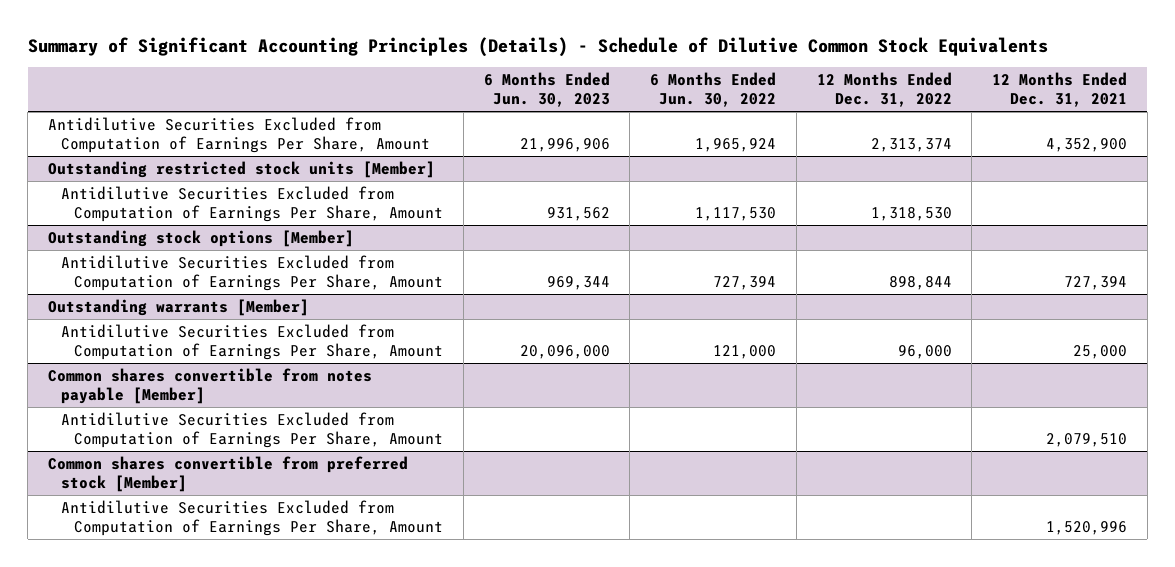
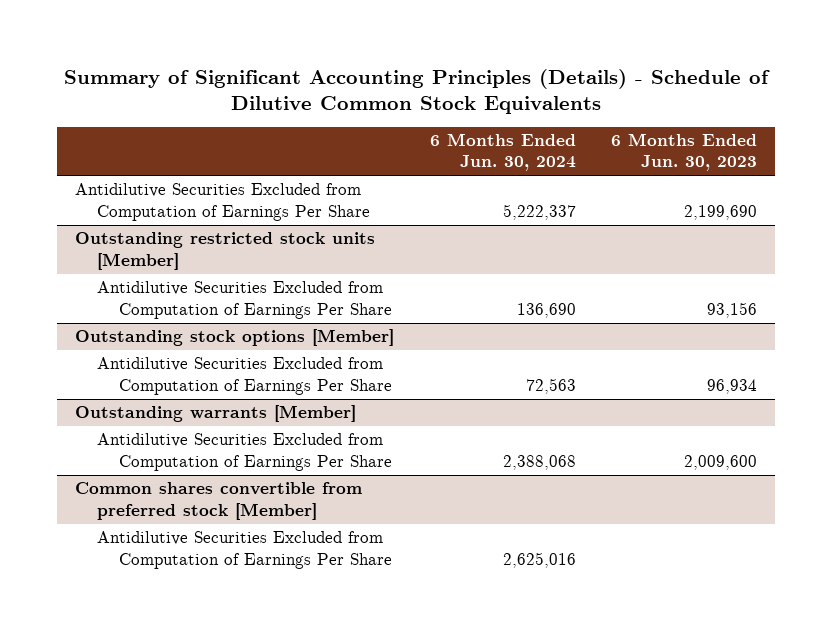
- | 6 Months Ended Jun. 30, 2023 | 6 Months Ended Jun. 30, 2022 | 12 Months Ended Dec. 31, 2022 | 12 Months Ended Dec. 31, 2021
+ | 6 Months Ended Jun. 30, 2024 | 6 Months Ended Jun. 30, 2023
- Antidilutive Securities Excluded from Computation of Earnings Per Share, Amount | 21,996,906 | 1,965,924 | 2,313,374 | 4,352,900
+ Antidilutive Securities Excluded from Computation of Earnings Per Share | 5,222,337 | 2,199,690
@ Outstanding restricted stock units [Member]
- Antidilutive Securities Excluded from Computation of Earnings Per Share, Amount | 931,562 | 1,117,530 | 1,318,530 |
+ Antidilutive Securities Excluded from Computation of Earnings Per Share | 136,690 | 93,156
@ Outstanding stock options [Member]
- Antidilutive Securities Excluded from Computation of Earnings Per Share, Amount | 969,344 | 727,394 | 898,844 | 727,394
+ Antidilutive Securities Excluded from Computation of Earnings Per Share | 72,563 | 96,934
@ Outstanding warrants [Member]
- Antidilutive Securities Excluded from Computation of Earnings Per Share, Amount | 20,096,000 | 121,000 | 96,000 | 25,000
- Common shares convertible from notes payable [Member]
- Antidilutive Securities Excluded from Computation of Earnings Per Share, Amount | | | | 2,079,510
@ Outstanding warrants [Member]
+ Antidilutive Securities Excluded from Computation of Earnings Per Share | 2,388,068 | 2,009,600
@ Common shares convertible from preferred stock [Member]
- Antidilutive Securities Excluded from Computation of Earnings Per Share, Amount | | | | 1,520,996
+ Antidilutive Securities Excluded from Computation of Earnings Per Share | 2,625,016 |

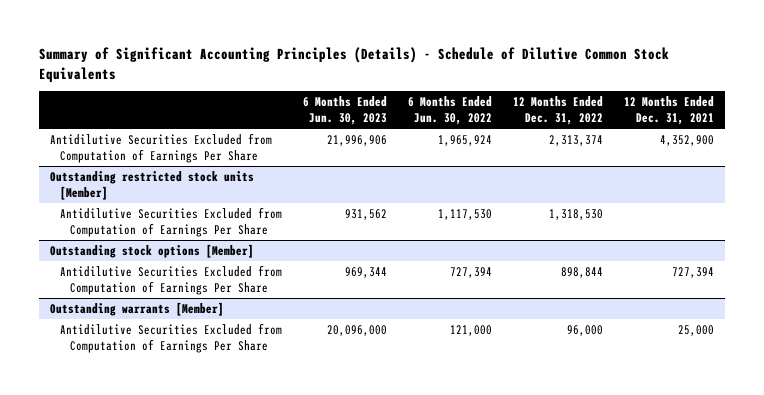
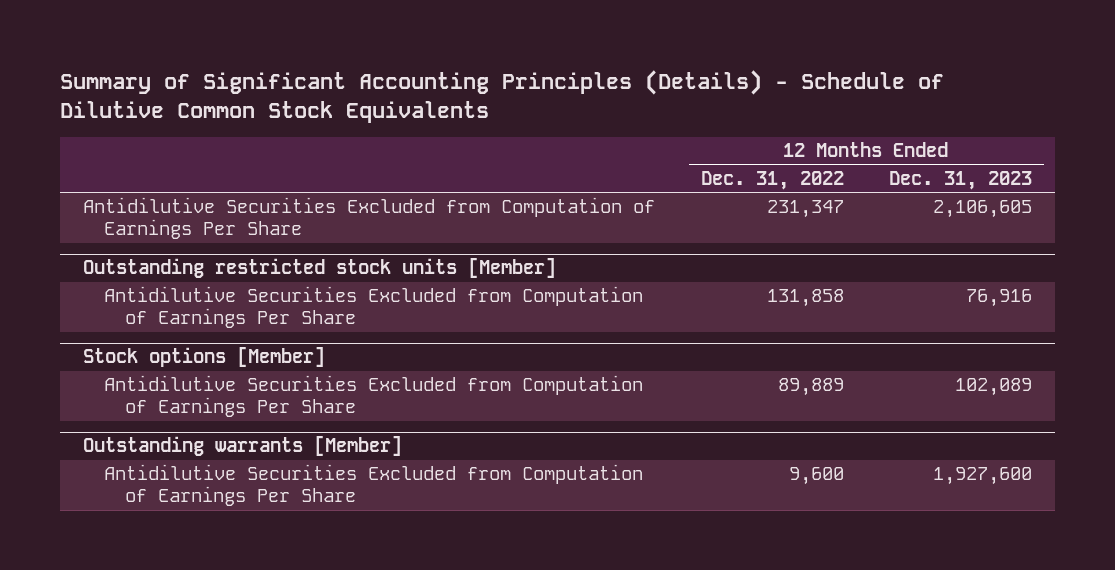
- | 6 Months Ended Jun. 30, 2023 | 6 Months Ended Jun. 30, 2022 | 12 Months Ended Dec. 31, 2022 | 12 Months Ended Dec. 31, 2021
+ | 12 Months Ended Dec. 31, 2022 | 12 Months Ended Dec. 31, 2023
- Antidilutive Securities Excluded from Computation of Earnings Per Share | 21,996,906 | 1,965,924 | 2,313,374 | 4,352,900
+ Antidilutive Securities Excluded from Computation of Earnings Per Share | 231,347 | 2,106,605
@ Outstanding restricted stock units [Member]
- Antidilutive Securities Excluded from Computation of Earnings Per Share | 931,562 | 1,117,530 | 1,318,530 |
- Outstanding stock options [Member]
- Antidilutive Securities Excluded from Computation of Earnings Per Share | 969,344 | 727,394 | 898,844 | 727,394
@ Outstanding restricted stock units [Member]
+ Antidilutive Securities Excluded from Computation of Earnings Per Share | 131,858 | 76,916
+ Stock options [Member]
+ Antidilutive Securities Excluded from Computation of Earnings Per Share | 89,889 | 102,089
@ Outstanding warrants [Member]
- Antidilutive Securities Excluded from Computation of Earnings Per Share | 20,096,000 | 121,000 | 96,000 | 25,000
+ Antidilutive Securities Excluded from Computation of Earnings Per Share | 9,600 | 1,927,600

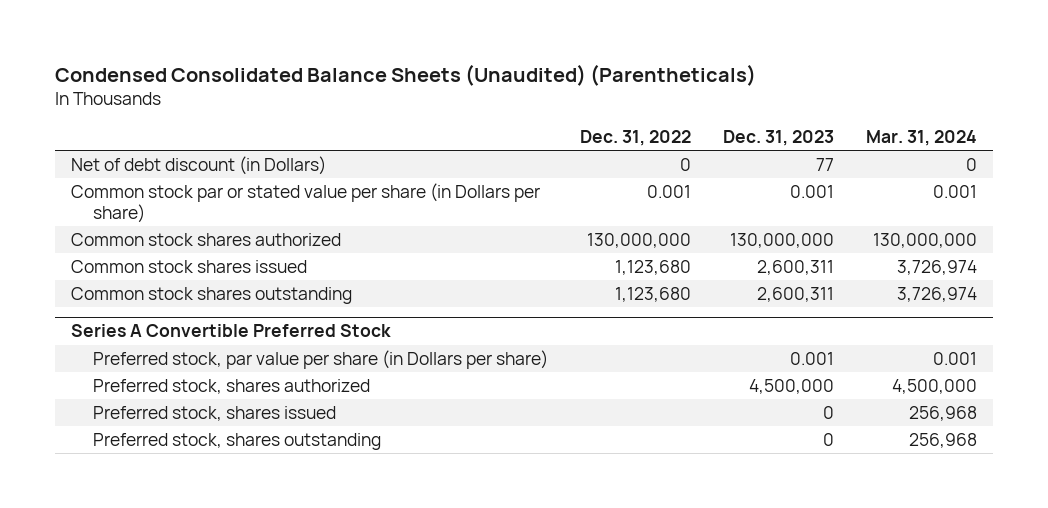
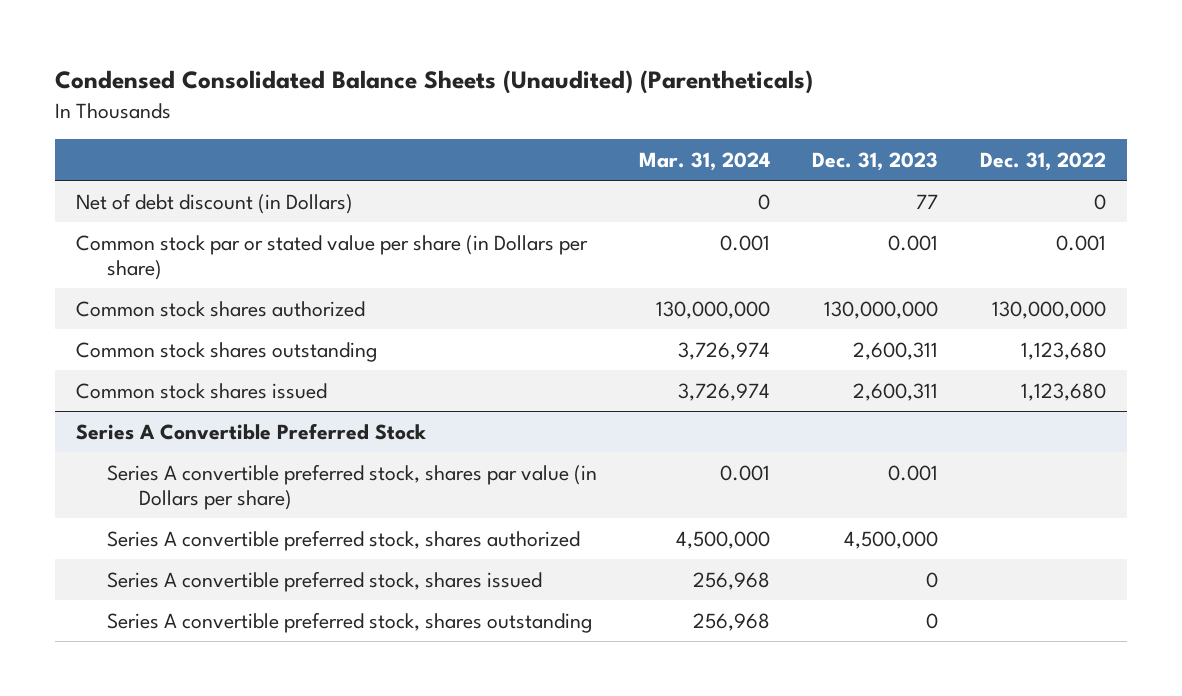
- | Dec. 31, 2022 | Dec. 31, 2023 | Mar. 31, 2024
+ | Mar. 31, 2024 | Dec. 31, 2023 | Dec. 31, 2022
moved down: Common stock shares issued | 3,726,974 | 2,600,311 | 1,123,680
@ Series A Convertible Preferred Stock
- Preferred stock, par value per share (in Dollars per share) | | 0.001 | 0.001
- Preferred stock, shares authorized | | 4,500,000 | 4,500,000
- Preferred stock, shares issued | | 0 | 256,968
- Preferred stock, shares outstanding | | 0 | 256,968
+ Series A convertible preferred stock, shares par value (in Dollars per share) | 0.001 | 0.001 |
+ Series A convertible preferred stock, shares authorized | 4,500,000 | 4,500,000 |
+ Series A convertible preferred stock, shares issued | 256,968 | 0 |
+ Series A convertible preferred stock, shares outstanding | 256,968 | 0 |

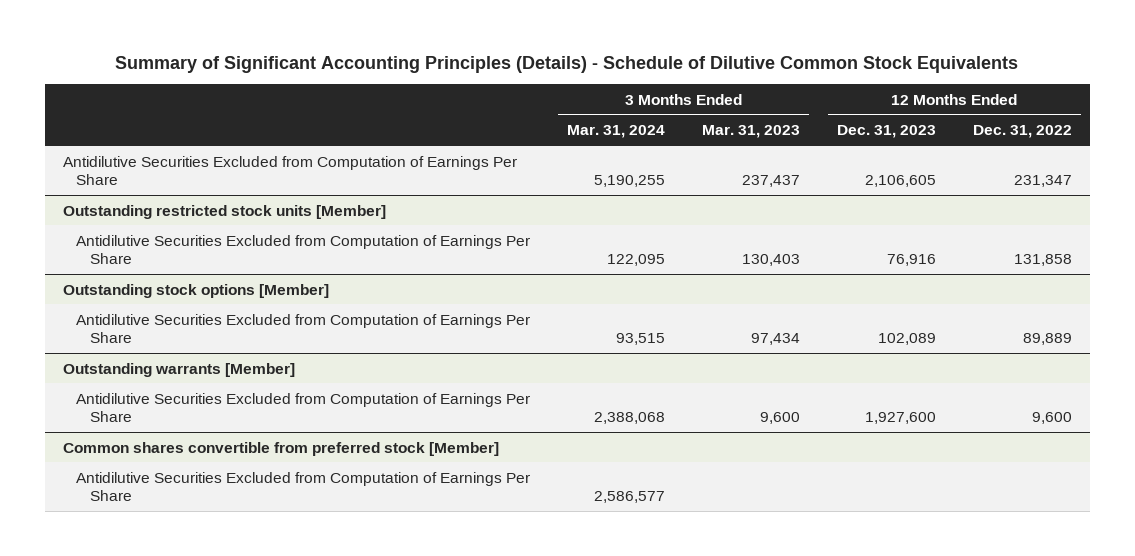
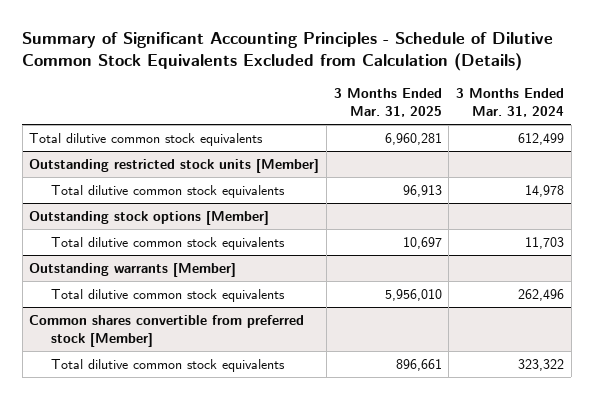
- Summary of Significant Accounting Principles (Details) - Schedule of Dilutive Common Stock Equivalents
+ Summary of Significant Accounting Principles - Schedule of Dilutive Common Stock Equivalents Excluded from Calculation (Details)
- | 3 Months Ended Mar. 31, 2024 | 3 Months Ended Mar. 31, 2023 | 12 Months Ended Dec. 31, 2023 | 12 Months Ended Dec. 31, 2022
+ | 3 Months Ended Mar. 31, 2025 | 3 Months Ended Mar. 31, 2024
- Antidilutive Securities Excluded from Computation of Earnings Per Share | 5,190,255 | 237,437 | 2,106,605 | 231,347
+ Total dilutive common stock equivalents | 6,960,281 | 612,499
@ Outstanding restricted stock units [Member]
- Antidilutive Securities Excluded from Computation of Earnings Per Share | 122,095 | 130,403 | 76,916 | 131,858
+ Total dilutive common stock equivalents | 96,913 | 14,978
@ Outstanding stock options [Member]
- Antidilutive Securities Excluded from Computation of Earnings Per Share | 93,515 | 97,434 | 102,089 | 89,889
+ Total dilutive common stock equivalents | 10,697 | 11,703
@ Outstanding warrants [Member]
- Antidilutive Securities Excluded from Computation of Earnings Per Share | 2,388,068 | 9,600 | 1,927,600 | 9,600
+ Total dilutive common stock equivalents | 5,956,010 | 262,496
@ Common shares convertible from preferred stock [Member]
- Antidilutive Securities Excluded from Computation of Earnings Per Share | 2,586,577 | | |
+ Total dilutive common stock equivalents | 896,661 | 323,322

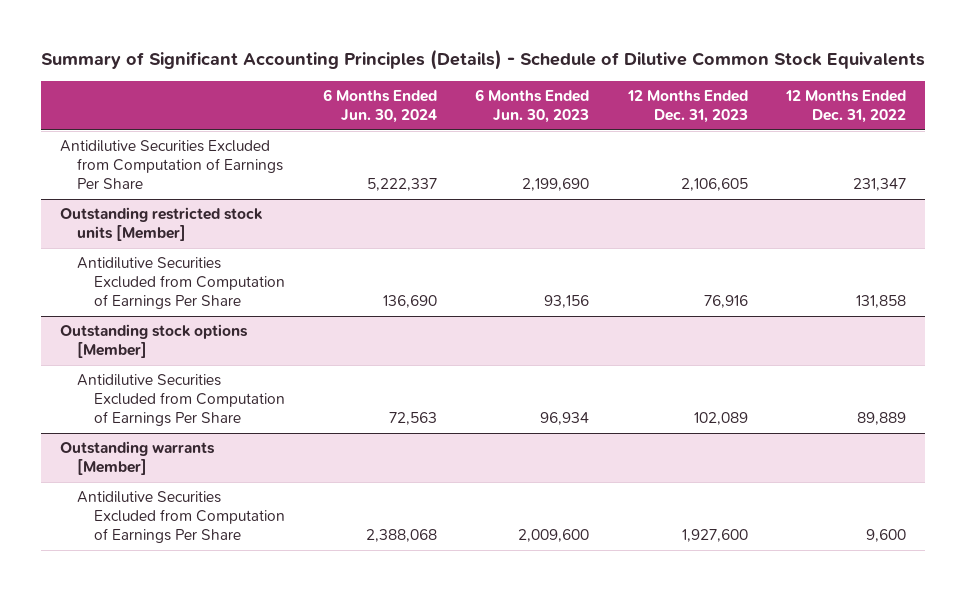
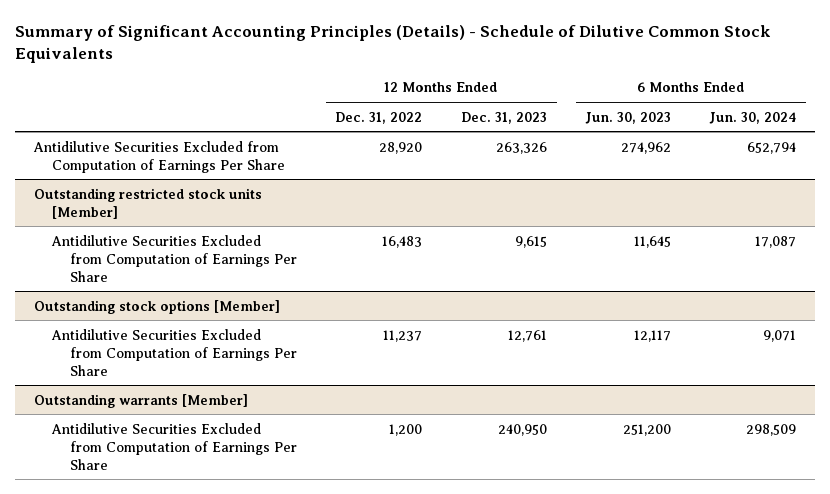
- | 6 Months Ended Jun. 30, 2024 | 6 Months Ended Jun. 30, 2023 | 12 Months Ended Dec. 31, 2023 | 12 Months Ended Dec. 31, 2022
+ | 12 Months Ended Dec. 31, 2022 | 12 Months Ended Dec. 31, 2023 | 6 Months Ended Jun. 30, 2023 | 6 Months Ended Jun. 30, 2024
- Antidilutive Securities Excluded from Computation of Earnings Per Share | 5,222,337 | 2,199,690 | 2,106,605 | 231,347
+ Antidilutive Securities Excluded from Computation of Earnings Per Share | 28,920 | 263,326 | 274,962 | 652,794
@ Outstanding restricted stock units [Member]
- Antidilutive Securities Excluded from Computation of Earnings Per Share | 136,690 | 93,156 | 76,916 | 131,858
+ Antidilutive Securities Excluded from Computation of Earnings Per Share | 16,483 | 9,615 | 11,645 | 17,087
@ Outstanding stock options [Member]
- Antidilutive Securities Excluded from Computation of Earnings Per Share | 72,563 | 96,934 | 102,089 | 89,889
+ Antidilutive Securities Excluded from Computation of Earnings Per Share | 11,237 | 12,761 | 12,117 | 9,071
@ Outstanding warrants [Member]
- Antidilutive Securities Excluded from Computation of Earnings Per Share | 2,388,068 | 2,009,600 | 1,927,600 | 9,600
+ Antidilutive Securities Excluded from Computation of Earnings Per Share | 1,200 | 240,950 | 251,200 | 298,509

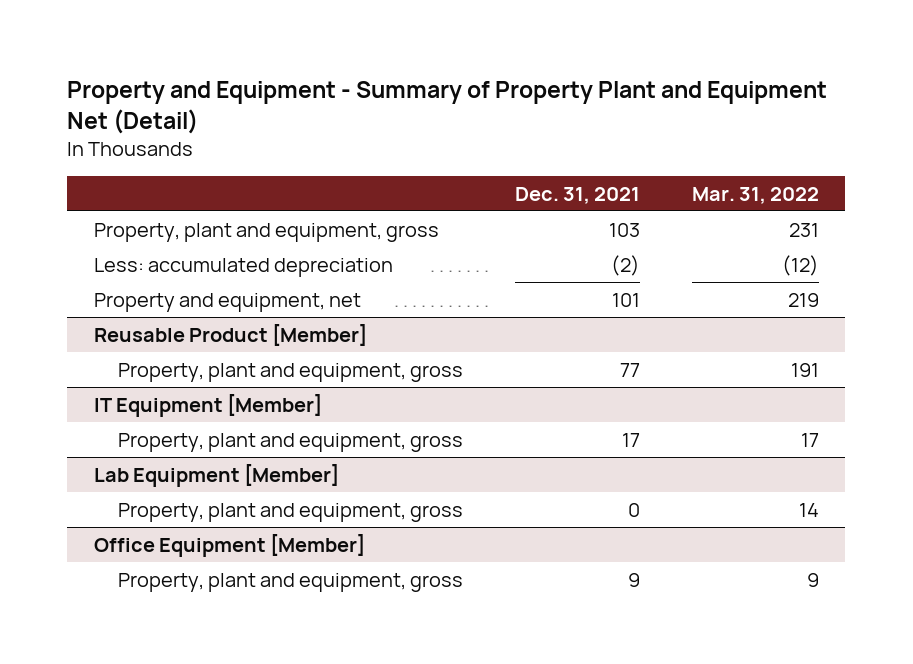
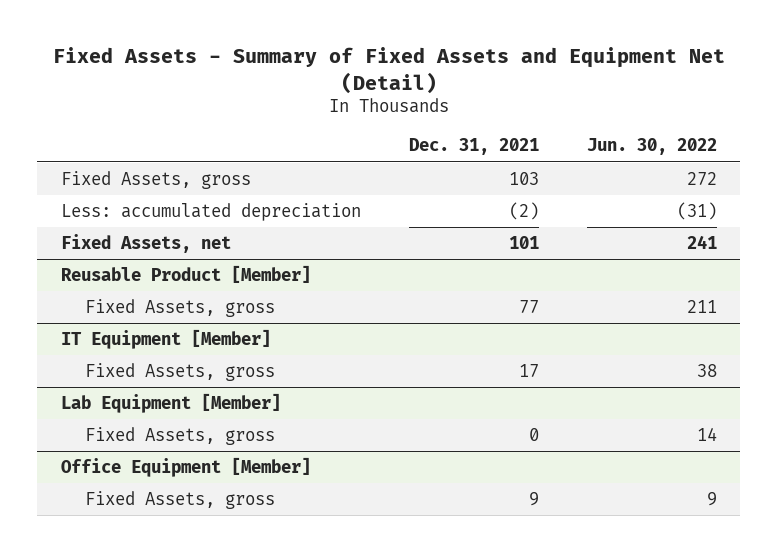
- Property and Equipment - Summary of Property Plant and Equipment Net (Detail)
+ Fixed Assets - Summary of Fixed Assets and Equipment Net (Detail)
- | Dec. 31, 2021 | Mar. 31, 2022
+ | Dec. 31, 2021 | Jun. 30, 2022
- Property, plant and equipment, gross | 103 | 231
+ Fixed Assets, gross | 103 | 272
- Property and equipment, net | 101 | 219
+ Fixed Assets, net | 101 | 241
@ Reusable Product [Member]
- Property, plant and equipment, gross | 77 | 191
+ Fixed Assets, gross | 77 | 211
@ IT Equipment [Member]
- Property, plant and equipment, gross | 17 | 17
+ Fixed Assets, gross | 17 | 38
@ Lab Equipment [Member]
- Property, plant and equipment, gross | 0 | 14
+ Fixed Assets, gross | 0 | 14
@ Office Equipment [Member]
- Property, plant and equipment, gross | 9 | 9
+ Fixed Assets, gross | 9 | 9

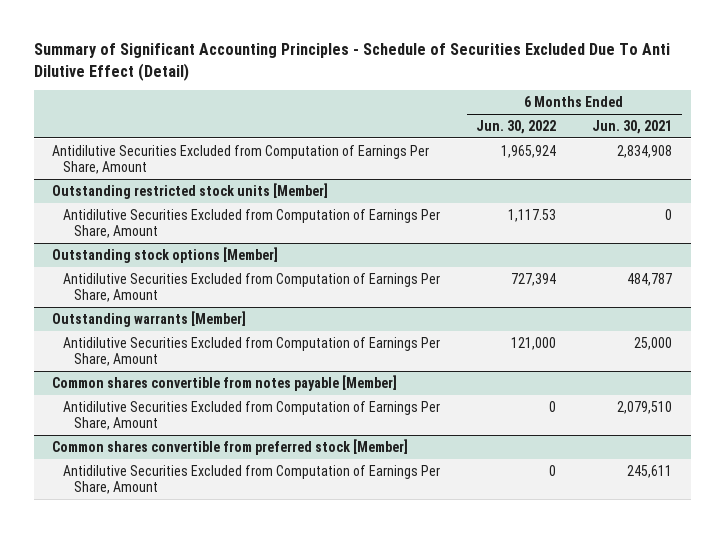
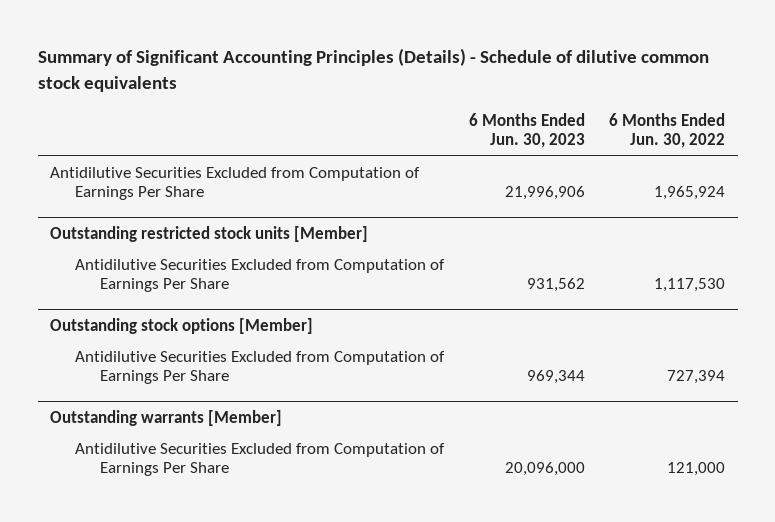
- Summary of Significant Accounting Principles - Schedule of Securities Excluded Due To Anti Dilutive Effect (Detail)
+ Summary of Significant Accounting Principles (Details) - Schedule of dilutive common stock equivalents
- | 6 Months Ended Jun. 30, 2022 | 6 Months Ended Jun. 30, 2021
+ | 6 Months Ended Jun. 30, 2023 | 6 Months Ended Jun. 30, 2022
- Antidilutive Securities Excluded from Computation of Earnings Per Share, Amount | 1,965,924 | 2,834,908
+ Antidilutive Securities Excluded from Computation of Earnings Per Share | 21,996,906 | 1,965,924
@ Outstanding restricted stock units [Member]
- Antidilutive Securities Excluded from Computation of Earnings Per Share, Amount | 1,117.53 | 0
+ Antidilutive Securities Excluded from Computation of Earnings Per Share | 931,562 | 1,117,530
@ Outstanding stock options [Member]
- Antidilutive Securities Excluded from Computation of Earnings Per Share, Amount | 727,394 | 484,787
+ Antidilutive Securities Excluded from Computation of Earnings Per Share | 969,344 | 727,394
@ Outstanding warrants [Member]
- Antidilutive Securities Excluded from Computation of Earnings Per Share, Amount | 121,000 | 25,000
- Common shares convertible from notes payable [Member]
- Antidilutive Securities Excluded from Computation of Earnings Per Share, Amount | 0 | 2,079,510
- Common shares convertible from preferred stock [Member]
- Antidilutive Securities Excluded from Computation of Earnings Per Share, Amount | 0 | 245,611
@ Outstanding warrants [Member]
+ Antidilutive Securities Excluded from Computation of Earnings Per Share | 20,096,000 | 121,000

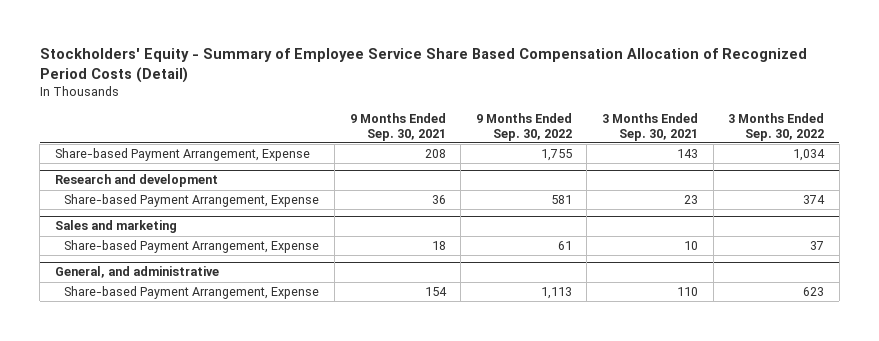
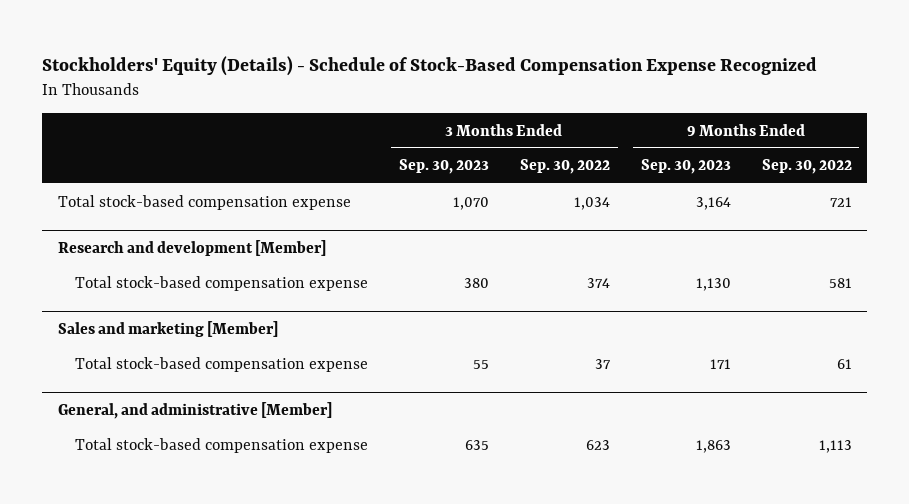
- Stockholders' Equity - Summary of Employee Service Share Based Compensation Allocation of Recognized Period Costs (Detail)
+ Stockholders' Equity (Details) - Schedule of Stock-Based Compensation Expense Recognized
- | 9 Months Ended Sep. 30, 2021 | 9 Months Ended Sep. 30, 2022 | 3 Months Ended Sep. 30, 2021 | 3 Months Ended Sep. 30, 2022
+ | 3 Months Ended Sep. 30, 2023 | 3 Months Ended Sep. 30, 2022 | 9 Months Ended Sep. 30, 2023 | 9 Months Ended Sep. 30, 2022
- Share-based Payment Arrangement, Expense | 208 | 1,755 | 143 | 1,034
- Research and development
- Share-based Payment Arrangement, Expense | 36 | 581 | 23 | 374
- Sales and marketing
- Share-based Payment Arrangement, Expense | 18 | 61 | 10 | 37
- General, and administrative
- Share-based Payment Arrangement, Expense | 154 | 1,113 | 110 | 623
+ Total stock-based compensation expense | 1,070 | 1,034 | 3,164 | 721
+ Research and development [Member]
+ Total stock-based compensation expense | 380 | 374 | 1,130 | 581
+ Sales and marketing [Member]
+ Total stock-based compensation expense | 55 | 37 | 171 | 61
+ General, and administrative [Member]
+ Total stock-based compensation expense | 635 | 623 | 1,863 | 1,113

